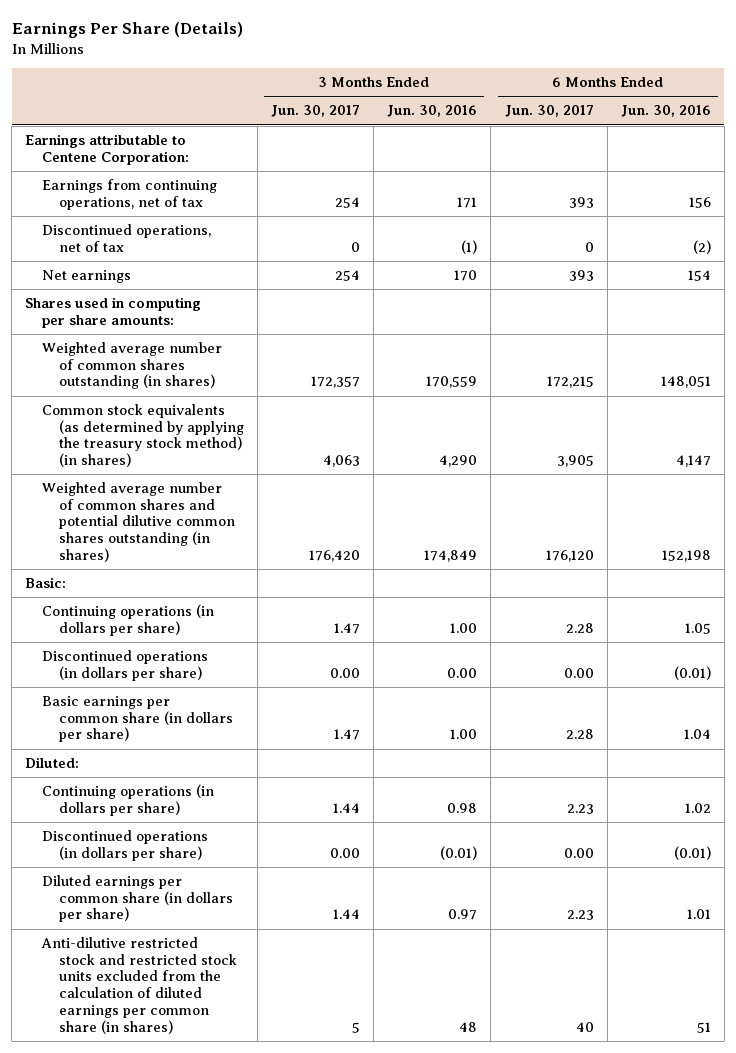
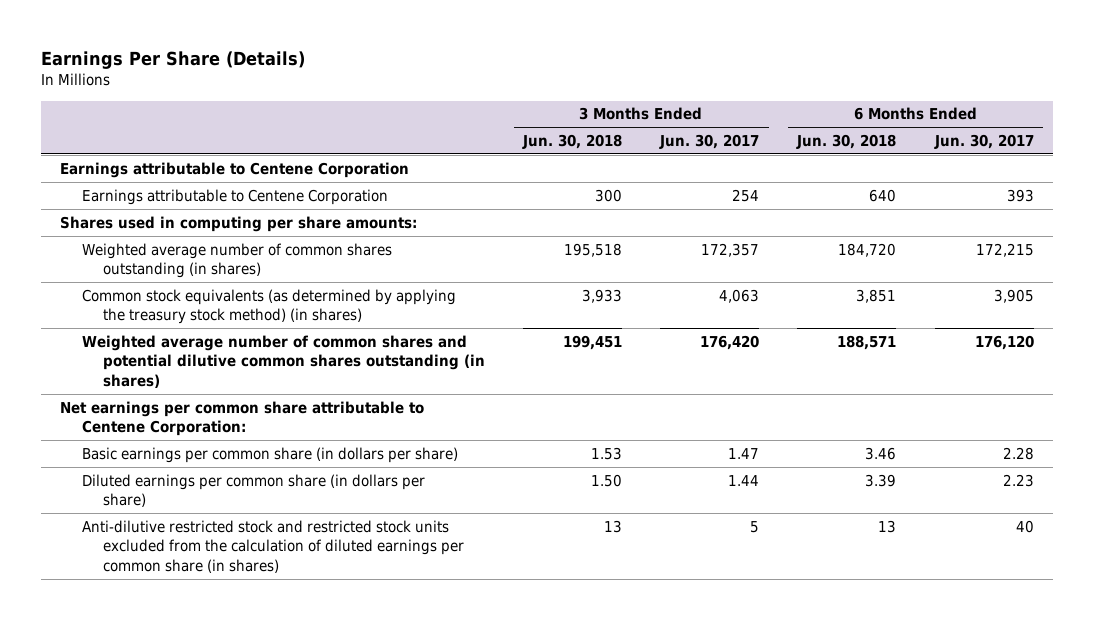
- | 3 Months Ended Jun. 30, 2017 | 3 Months Ended Jun. 30, 2016 | 6 Months Ended Jun. 30, 2017 | 6 Months Ended Jun. 30, 2016
+ | 3 Months Ended Jun. 30, 2018 | 3 Months Ended Jun. 30, 2017 | 6 Months Ended Jun. 30, 2018 | 6 Months Ended Jun. 30, 2017
- Earnings attributable to Centene Corporation:
- Earnings from continuing operations, net of tax | 254 | 171 | 393 | 156
- Discontinued operations, net of tax | 0 | (1) | 0 | (2)
- Net earnings | 254 | 170 | 393 | 154
+ Earnings attributable to Centene Corporation
+ Earnings attributable to Centene Corporation | 300 | 254 | 640 | 393
- Basic:
- Continuing operations (in dollars per share) | 1.47 | 1.00 | 2.28 | 1.05
- Discontinued operations (in dollars per share) | 0.00 | 0.00 | 0.00 | (0.01)
+ Net earnings per common share attributable to Centene Corporation:
- Diluted:
- Continuing operations (in dollars per share) | 1.44 | 0.98 | 2.23 | 1.02
- Discontinued operations (in dollars per share) | 0.00 | (0.01) | 0.00 | (0.01)

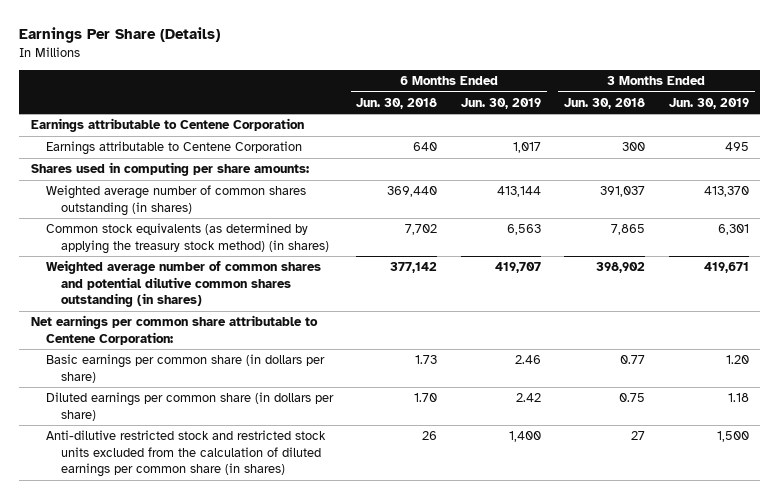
- | 3 Months Ended Jun. 30, 2018 | 3 Months Ended Jun. 30, 2017 | 6 Months Ended Jun. 30, 2018 | 6 Months Ended Jun. 30, 2017
+ | 6 Months Ended Jun. 30, 2018 | 6 Months Ended Jun. 30, 2019 | 3 Months Ended Jun. 30, 2018 | 3 Months Ended Jun. 30, 2019
- Weighted average number of common shares outstanding (in shares) | 195,518 | 172,357 | 184,720 | 172,215
- Common stock equivalents (as determined by applying the treasury stock method) (in shares) | 3,933 | 4,063 | 3,851 | 3,905
- Weighted average number of common shares and potential dilutive common shares outstanding (in shares) | 199,451 | 176,420 | 188,571 | 176,120
+ Weighted average number of common shares outstanding (in shares) | 369,440 | 413,144 | 391,037 | 413,370
+ Common stock equivalents (as determined by applying the treasury stock method) (in shares) | 7,702 | 6,563 | 7,865 | 6,301
+ Weighted average number of common shares and potential dilutive common shares outstanding (in shares) | 377,142 | 419,707 | 398,902 | 419,671
- Basic earnings per common share (in dollars per share) | 1.53 | 1.47 | 3.46 | 2.28
- Diluted earnings per common share (in dollars per share) | 1.50 | 1.44 | 3.39 | 2.23
- Anti-dilutive restricted stock and restricted stock units excluded from the calculation of diluted earnings per common share (in shares) | 13 | 5 | 13 | 40
+ Basic earnings per common share (in dollars per share) | 1.73 | 2.46 | 0.77 | 1.20
+ Diluted earnings per common share (in dollars per share) | 1.70 | 2.42 | 0.75 | 1.18
+ Anti-dilutive restricted stock and restricted stock units excluded from the calculation of diluted earnings per common share (in shares) | 26 | 1,400 | 27 | 1,500

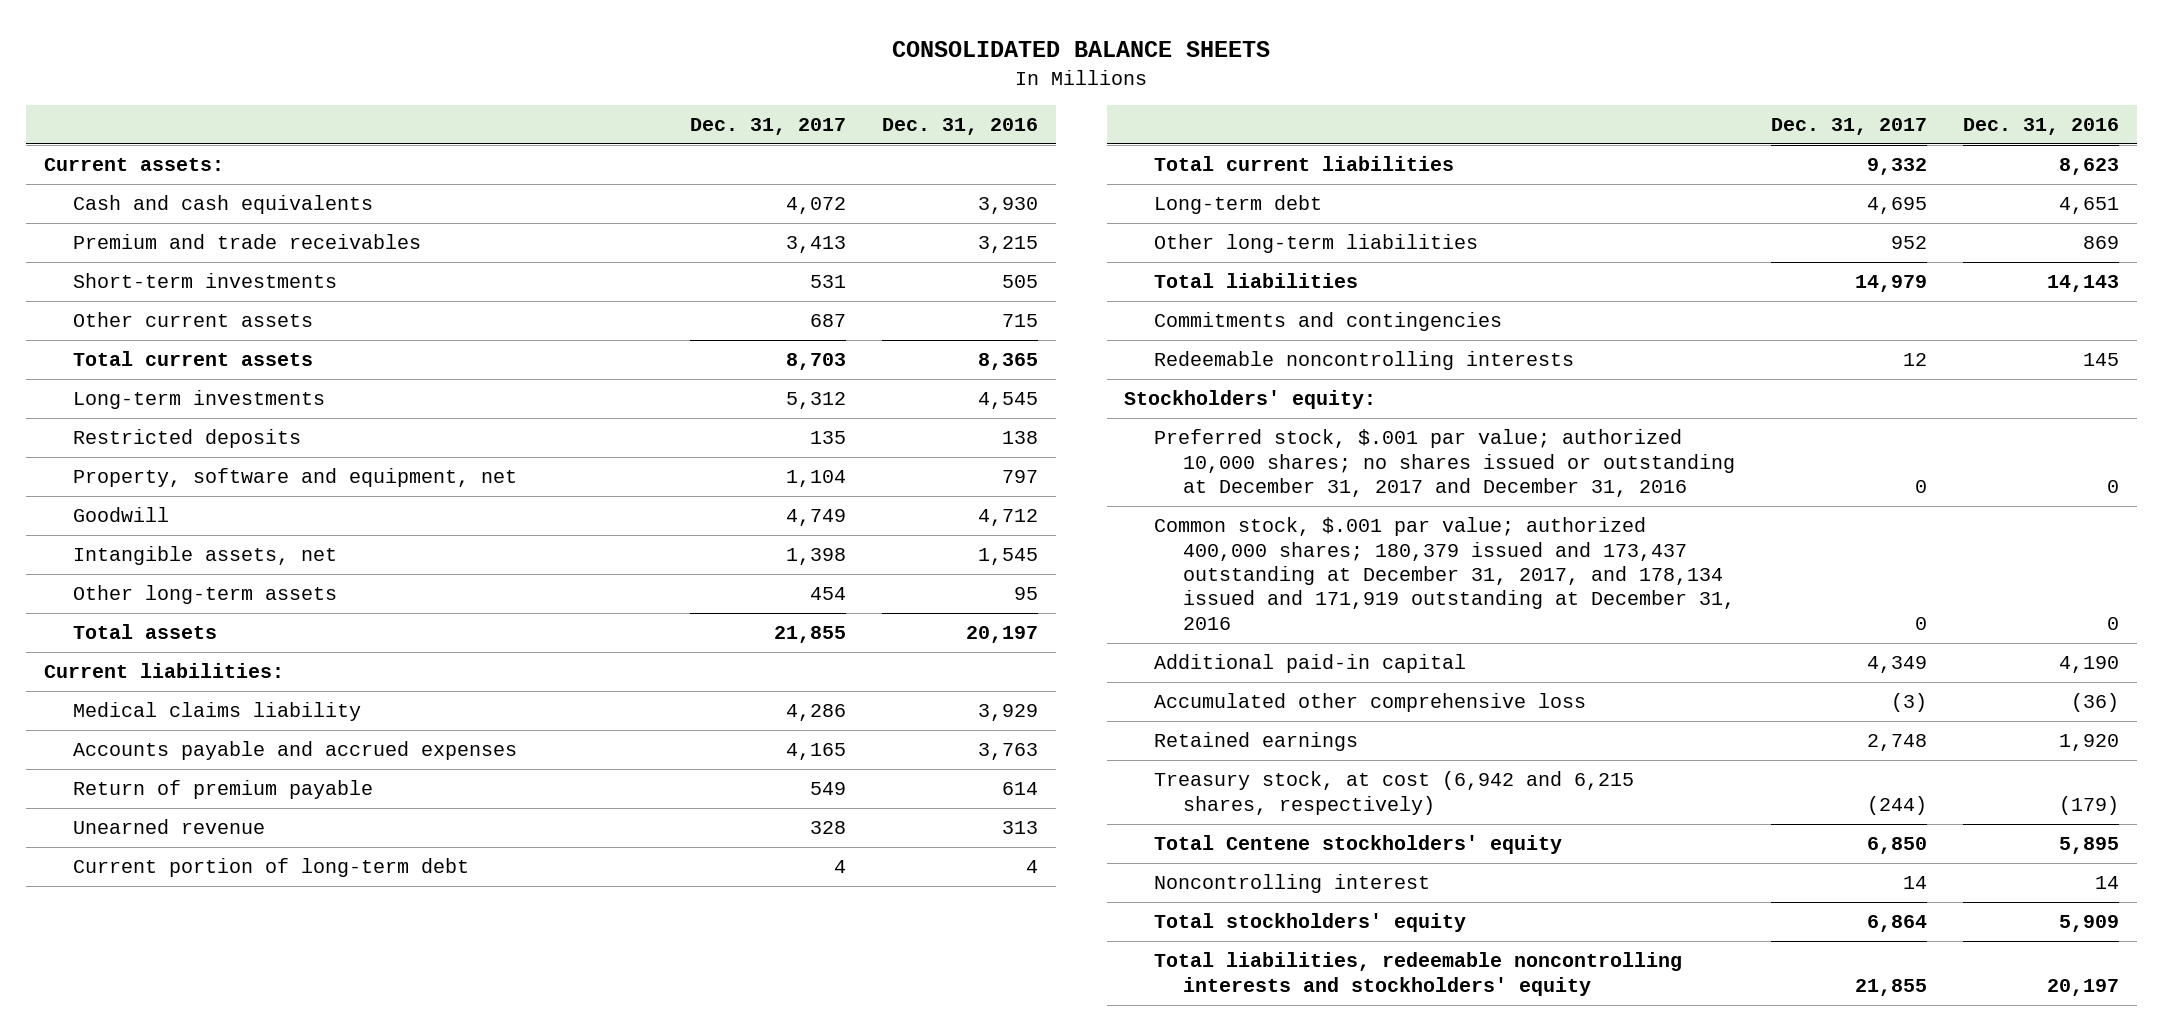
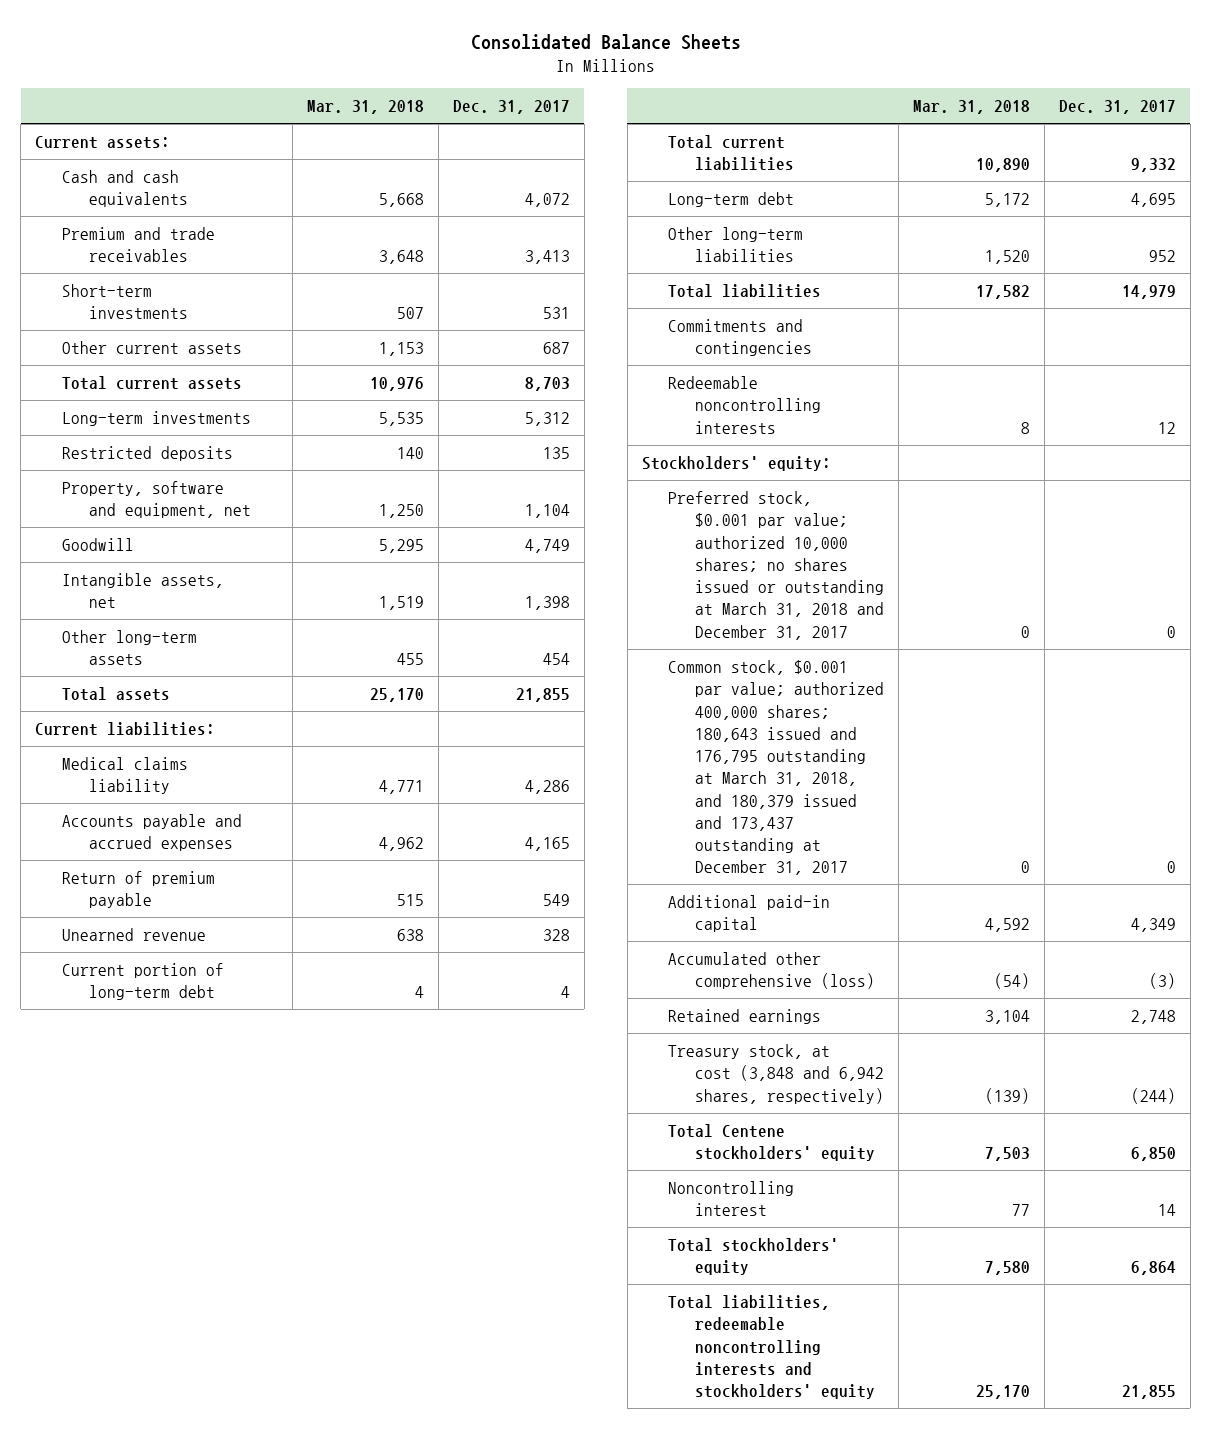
- CONSOLIDATED BALANCE SHEETS
+ Consolidated Balance Sheets
- | Dec. 31, 2017 | Dec. 31, 2016
+ | Mar. 31, 2018 | Dec. 31, 2017
- Preferred stock, $.001 par value; authorized 10,000 shares; no shares issued or outstanding at December 31, 2017 and December 31, 2016 | 0 | 0
- Common stock, $.001 par value; authorized 400,000 shares; 180,379 issued and 173,437 outstanding at December 31, 2017, and 178,134 issued and 171,919 outstanding at December 31, 2016 | 0 | 0
+ Preferred stock, $0.001 par value; authorized 10,000 shares; no shares issued or outstanding at March 31, 2018 and December 31, 2017 | 0 | 0
+ Common stock, $0.001 par value; authorized 400,000 shares; 180,643 issued and 176,795 outstanding at March 31, 2018, and 180,379 issued and 173,437 outstanding at December 31, 2017 | 0 | 0
- Accumulated other comprehensive loss | (3) | (36)
+ Accumulated other comprehensive (loss) | (54) | (3)
- Treasury stock, at cost (6,942 and 6,215 shares, respectively) | (244) | (179)
+ Treasury stock, at cost (3,848 and 6,942 shares, respectively) | (139) | (244)

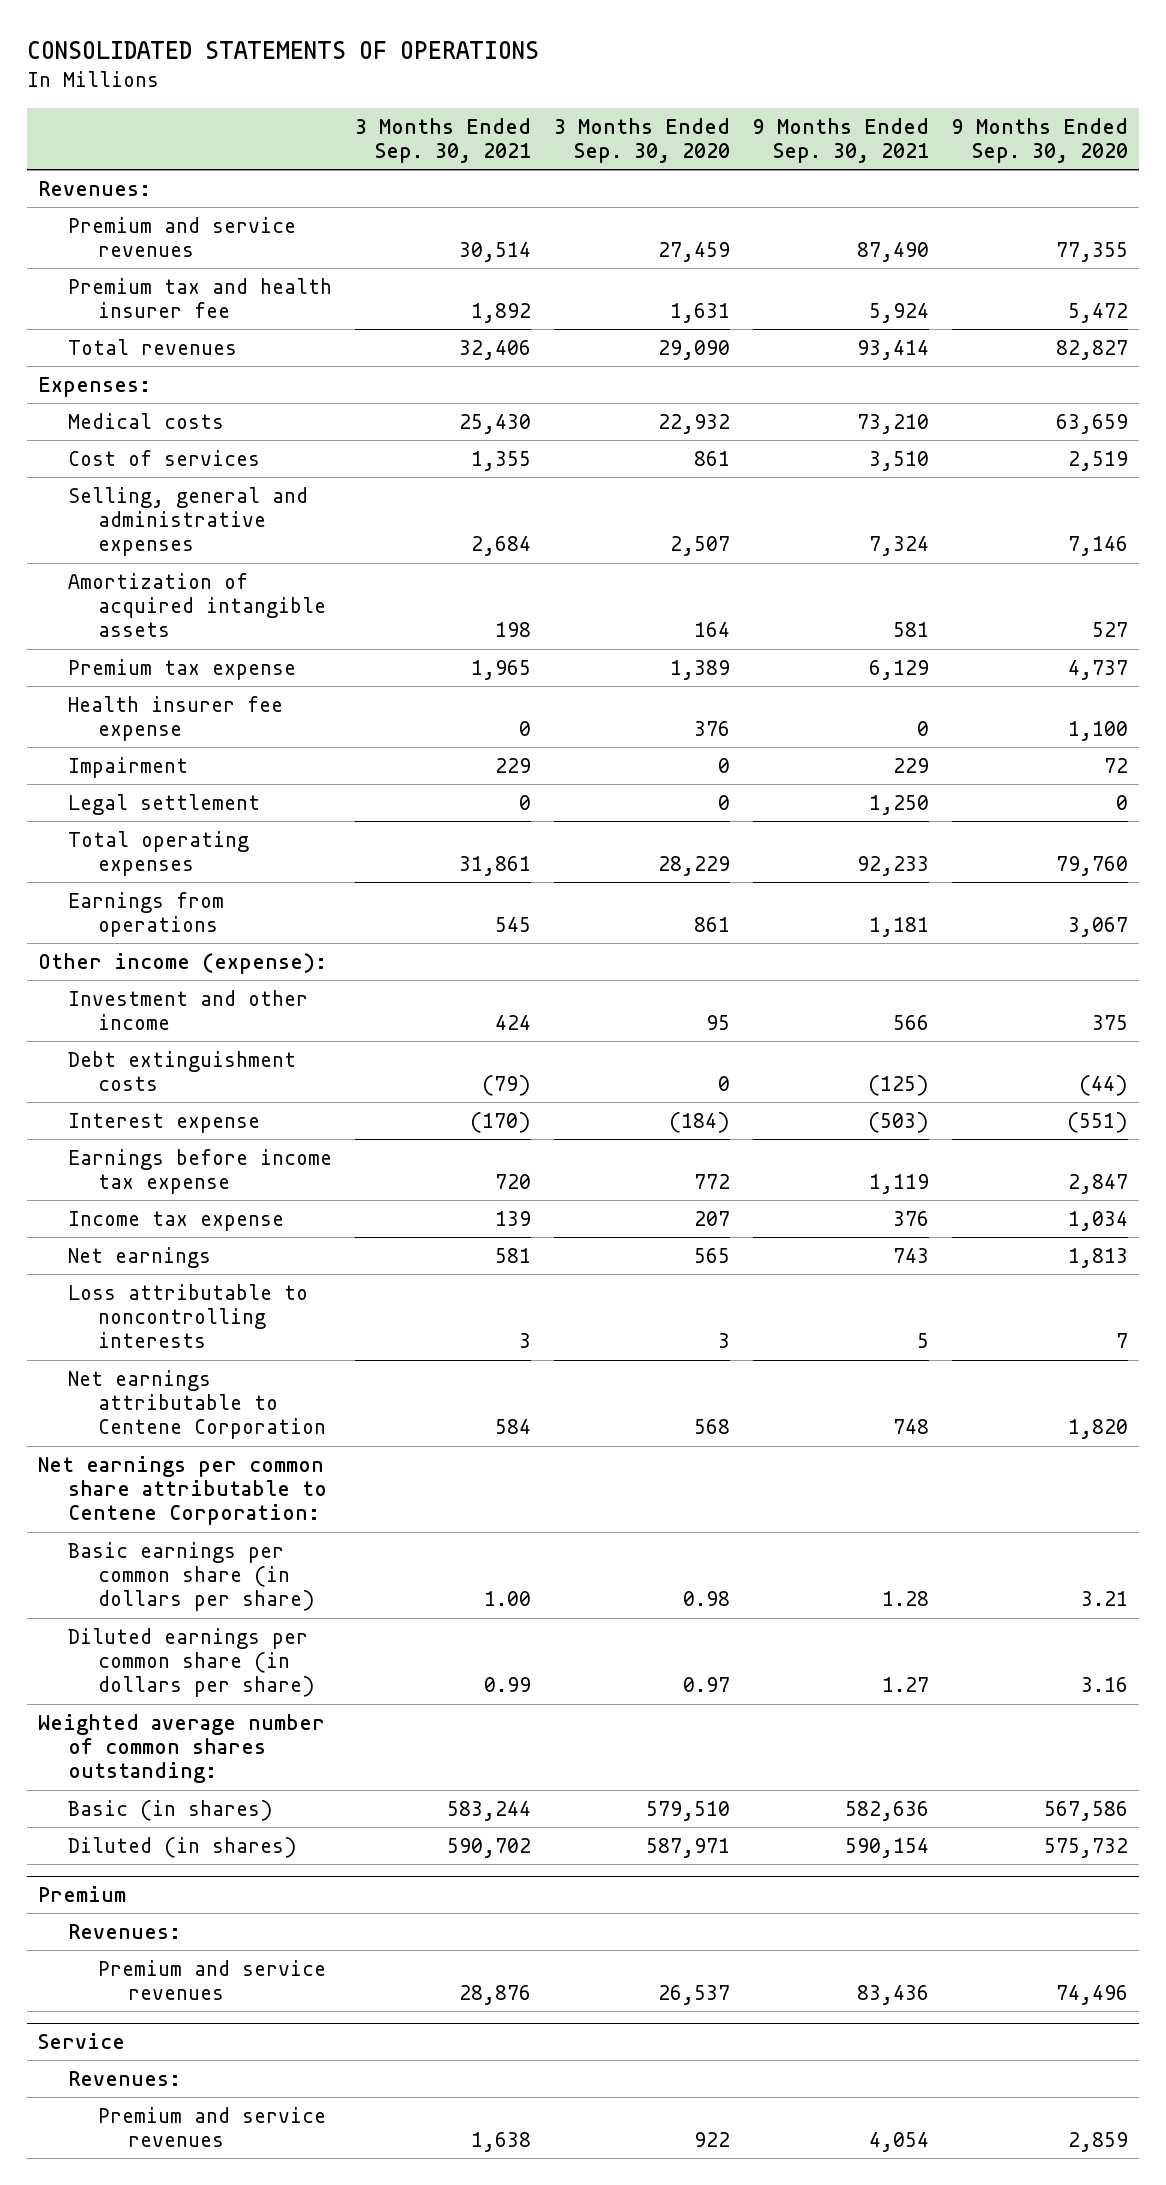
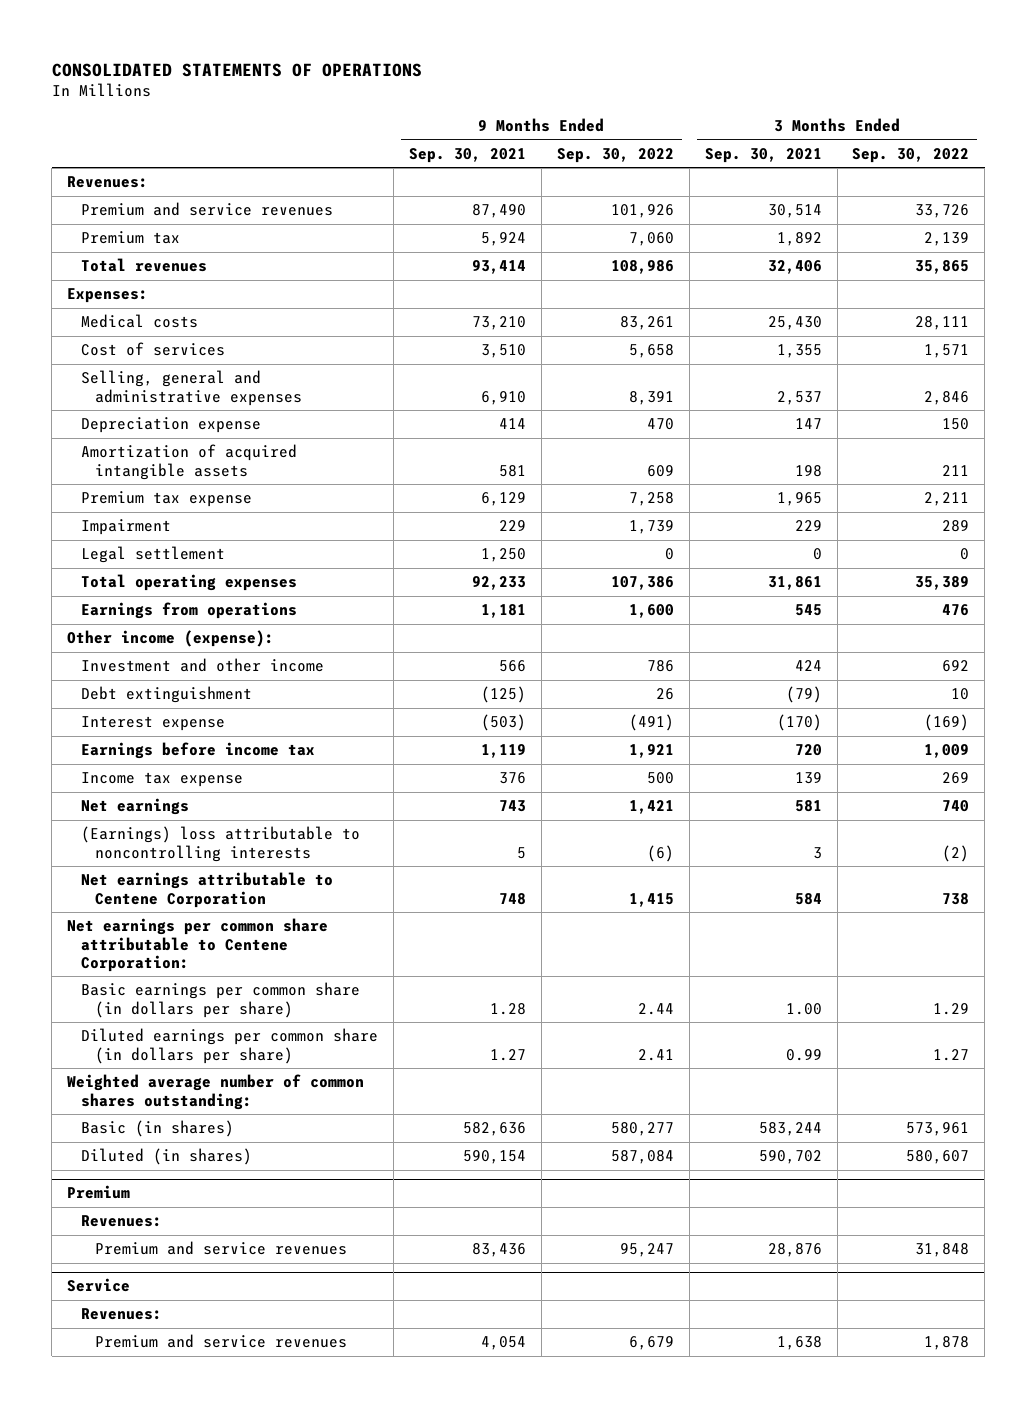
- | 3 Months Ended Sep. 30, 2021 | 3 Months Ended Sep. 30, 2020 | 9 Months Ended Sep. 30, 2021 | 9 Months Ended Sep. 30, 2020
+ | 9 Months Ended Sep. 30, 2021 | 9 Months Ended Sep. 30, 2022 | 3 Months Ended Sep. 30, 2021 | 3 Months Ended Sep. 30, 2022
- Premium tax and health insurer fee | 1,892 | 1,631 | 5,924 | 5,472
+ Premium tax | 5,924 | 7,060 | 1,892 | 2,139
- Selling, general and administrative expenses | 2,684 | 2,507 | 7,324 | 7,146
+ Selling, general and administrative expenses | 6,910 | 8,391 | 2,537 | 2,846
+ Depreciation expense | 414 | 470 | 147 | 150
- Health insurer fee expense | 0 | 376 | 0 | 1,100
- Debt extinguishment costs | (79) | 0 | (125) | (44)
+ Debt extinguishment | (125) | 26 | (79) | 10
- Earnings before income tax expense | 720 | 772 | 1,119 | 2,847
+ Earnings before income tax | 1,119 | 1,921 | 720 | 1,009
- Loss attributable to noncontrolling interests | 3 | 3 | 5 | 7
+ (Earnings) loss attributable to noncontrolling interests | 5 | (6) | 3 | (2)

